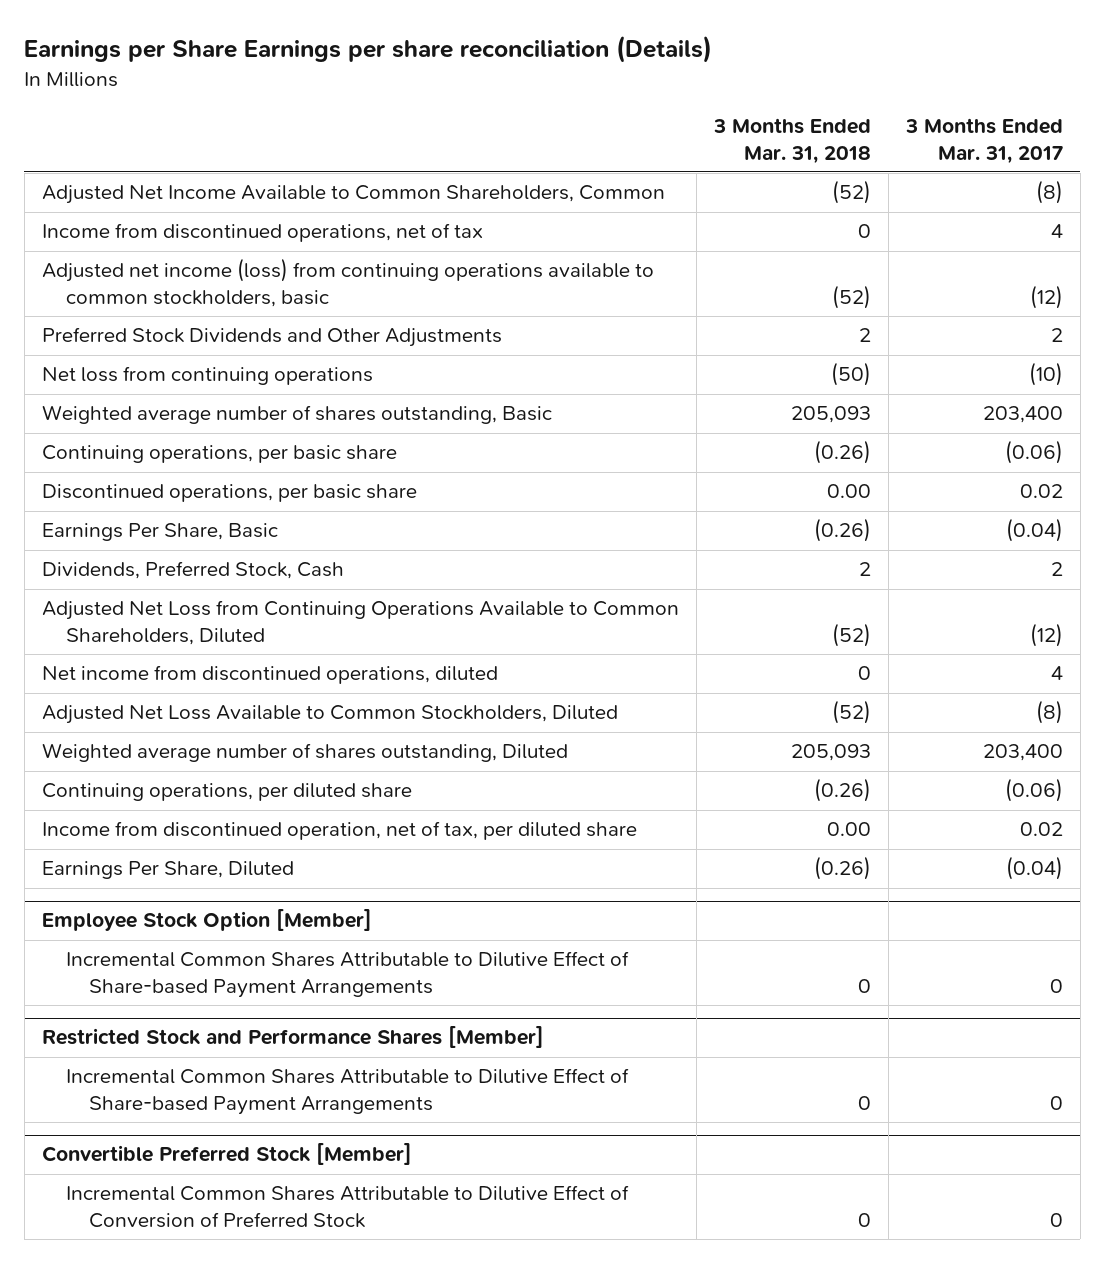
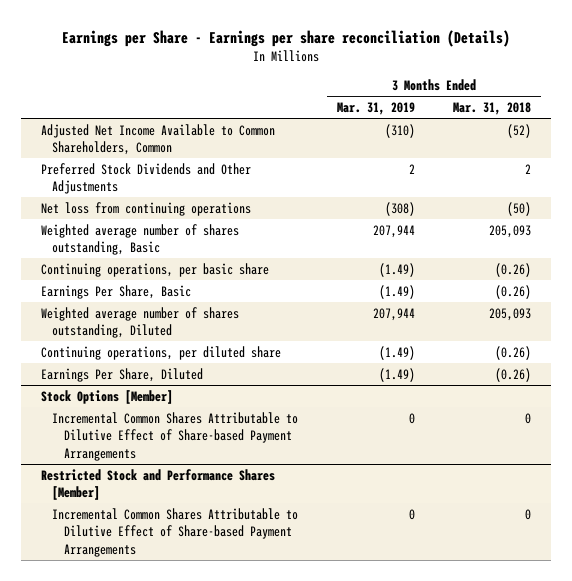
- Earnings per Share Earnings per share reconciliation (Details)
+ Earnings per Share - Earnings per share reconciliation (Details)
- | 3 Months Ended Mar. 31, 2018 | 3 Months Ended Mar. 31, 2017
+ | 3 Months Ended Mar. 31, 2019 | 3 Months Ended Mar. 31, 2018
- Income from discontinued operations, net of tax | 0 | 4
- Adjusted net income (loss) from continuing operations available to common stockholders, basic | (52) | (12)
- Discontinued operations, per basic share | 0.00 | 0.02
- Dividends, Preferred Stock, Cash | 2 | 2
- Adjusted Net Loss from Continuing Operations Available to Common Shareholders, Diluted | (52) | (12)
- Net income from discontinued operations, diluted | 0 | 4
- Adjusted Net Loss Available to Common Stockholders, Diluted | (52) | (8)
- Income from discontinued operation, net of tax, per diluted share | 0.00 | 0.02
- Employee Stock Option [Member]
+ Stock Options [Member]
- Convertible Preferred Stock [Member]
- Incremental Common Shares Attributable to Dilutive Effect of Conversion of Preferred Stock | 0 | 0

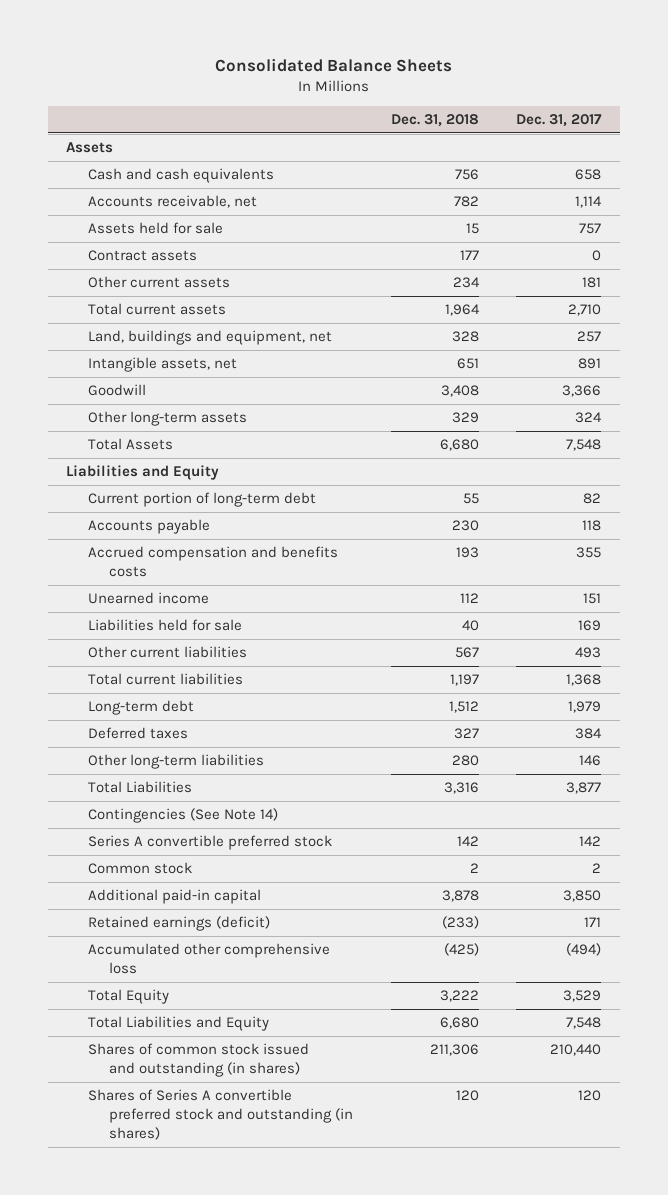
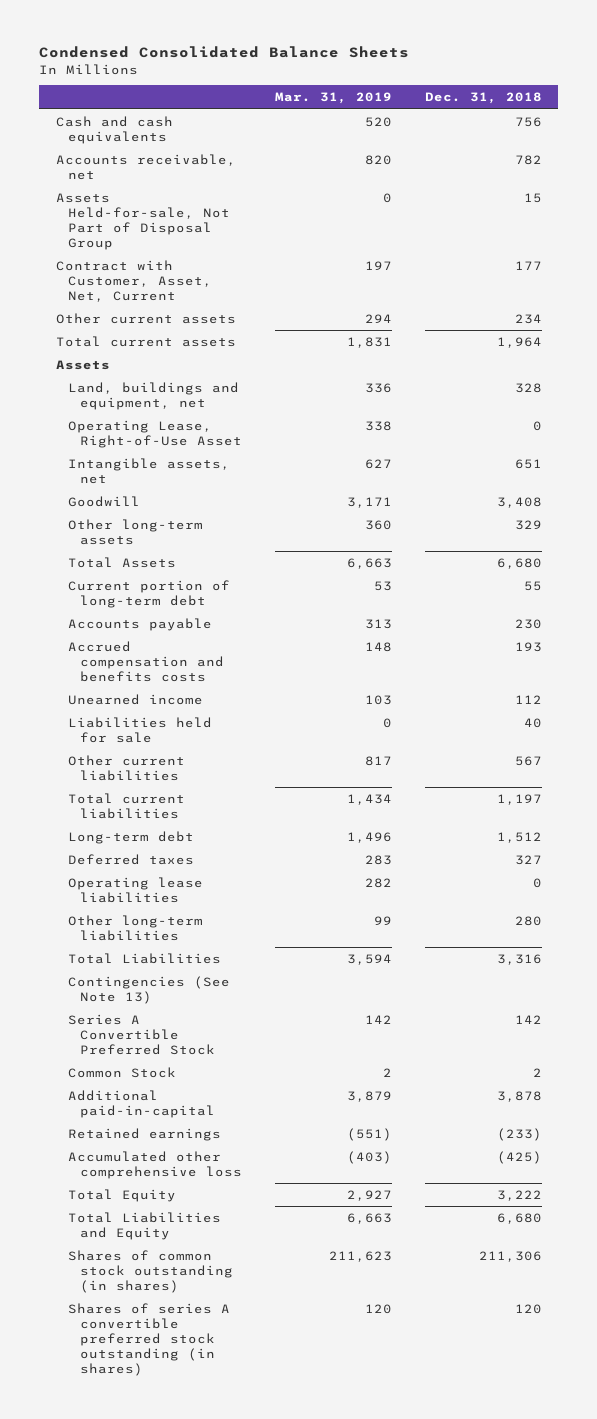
- Consolidated Balance Sheets
+ Condensed Consolidated Balance Sheets
- | Dec. 31, 2018 | Dec. 31, 2017
+ | Mar. 31, 2019 | Dec. 31, 2018
- Assets held for sale | 15 | 757
- Contract assets | 177 | 0
+ Assets Held-for-sale, Not Part of Disposal Group | 0 | 15
+ Contract with Customer, Asset, Net, Current | 197 | 177
moved down: Assets
+ Operating Lease, Right-of-Use Asset | 338 | 0
- Liabilities and Equity
+ Operating lease liabilities | 282 | 0
- Contingencies (See Note 14)
- Series A convertible preferred stock | 142 | 142
- Common stock | 2 | 2
- Additional paid-in capital | 3,878 | 3,850
- Retained earnings (deficit) | (233) | 171
+ Contingencies (See Note 13)
+ Series A Convertible Preferred Stock | 142 | 142
+ Common Stock | 2 | 2
+ Additional paid-in-capital | 3,879 | 3,878
+ Retained earnings | (551) | (233)
- Shares of common stock issued and outstanding (in shares) | 211,306 | 210,440
- Shares of Series A convertible preferred stock and outstanding (in shares) | 120 | 120
+ Shares of common stock outstanding (in shares) | 211,623 | 211,306
+ Shares of series A convertible preferred stock outstanding (in shares) | 120 | 120

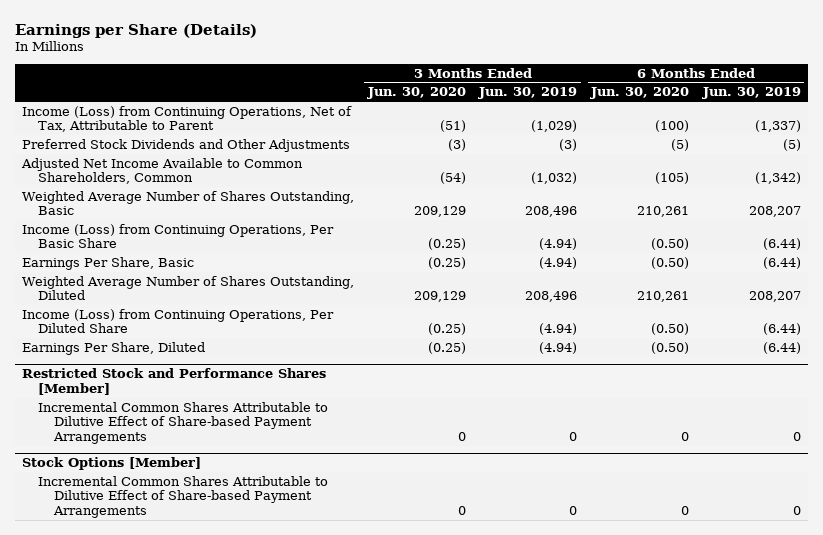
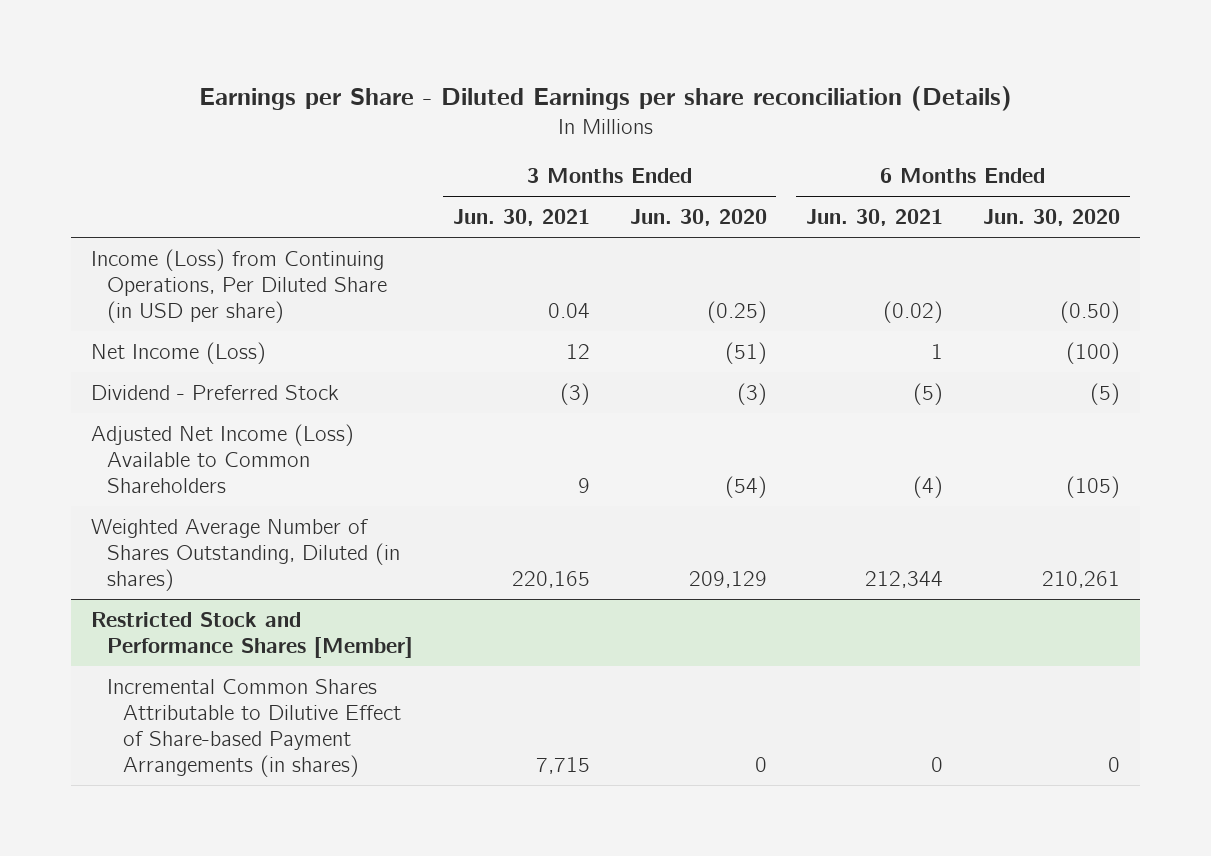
- Earnings per Share (Details)
+ Earnings per Share - Diluted Earnings per share reconciliation (Details)
- | 3 Months Ended Jun. 30, 2020 | 3 Months Ended Jun. 30, 2019 | 6 Months Ended Jun. 30, 2020 | 6 Months Ended Jun. 30, 2019
+ | 3 Months Ended Jun. 30, 2021 | 3 Months Ended Jun. 30, 2020 | 6 Months Ended Jun. 30, 2021 | 6 Months Ended Jun. 30, 2020
- Income (Loss) from Continuing Operations, Net of Tax, Attributable to Parent | (51) | (1,029) | (100) | (1,337)
- Preferred Stock Dividends and Other Adjustments | (3) | (3) | (5) | (5)
- Adjusted Net Income Available to Common Shareholders, Common | (54) | (1,032) | (105) | (1,342)
- Weighted Average Number of Shares Outstanding, Basic | 209,129 | 208,496 | 210,261 | 208,207
- Income (Loss) from Continuing Operations, Per Basic Share | (0.25) | (4.94) | (0.50) | (6.44)
- Earnings Per Share, Basic | (0.25) | (4.94) | (0.50) | (6.44)
- Weighted Average Number of Shares Outstanding, Diluted | 209,129 | 208,496 | 210,261 | 208,207
- Income (Loss) from Continuing Operations, Per Diluted Share | (0.25) | (4.94) | (0.50) | (6.44)
- Earnings Per Share, Diluted | (0.25) | (4.94) | (0.50) | (6.44)
+ Income (Loss) from Continuing Operations, Per Diluted Share (in USD per share) | 0.04 | (0.25) | (0.02) | (0.50)
+ Net Income (Loss) | 12 | (51) | 1 | (100)
+ Dividend - Preferred Stock | (3) | (3) | (5) | (5)
+ Adjusted Net Income (Loss) Available to Common Shareholders | 9 | (54) | (4) | (105)
+ Weighted Average Number of Shares Outstanding, Diluted (in shares) | 220,165 | 209,129 | 212,344 | 210,261
@ Restricted Stock and Performance Shares [Member]
- Incremental Common Shares Attributable to Dilutive Effect of Share-based Payment Arrangements | 0 | 0 | 0 | 0
- Stock Options [Member]
- Incremental Common Shares Attributable to Dilutive Effect of Share-based Payment Arrangements | 0 | 0 | 0 | 0
@ Restricted Stock and Performance Shares [Member]
+ Incremental Common Shares Attributable to Dilutive Effect of Share-based Payment Arrangements (in shares) | 7,715 | 0 | 0 | 0

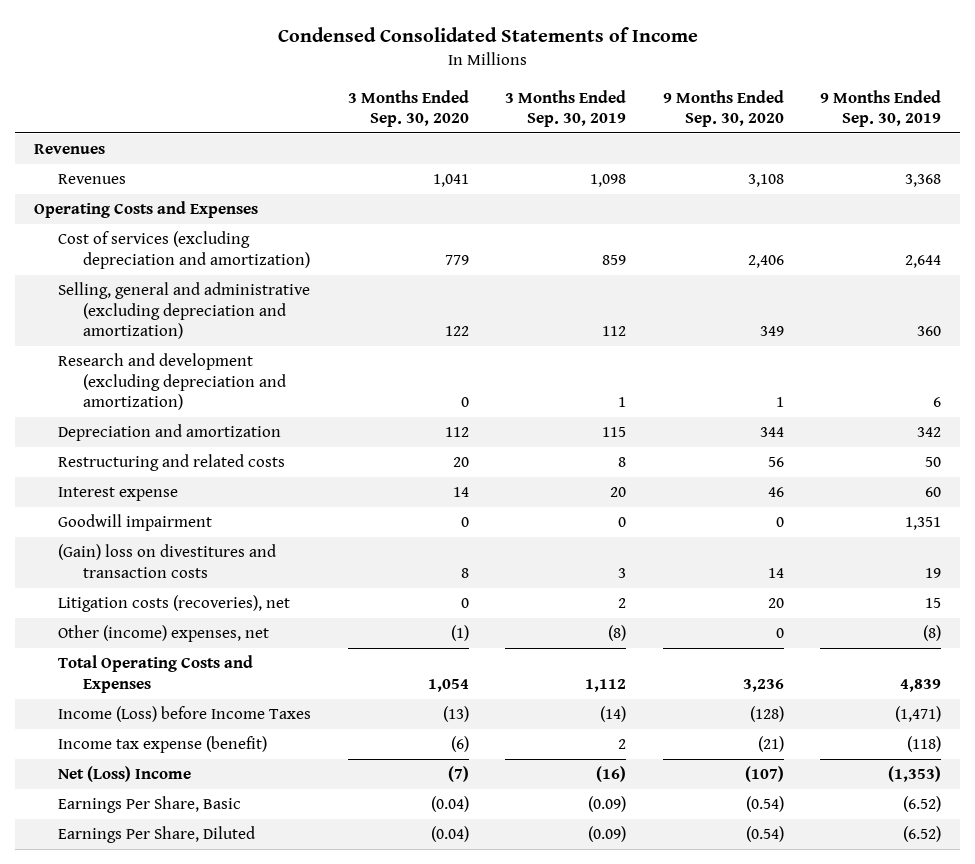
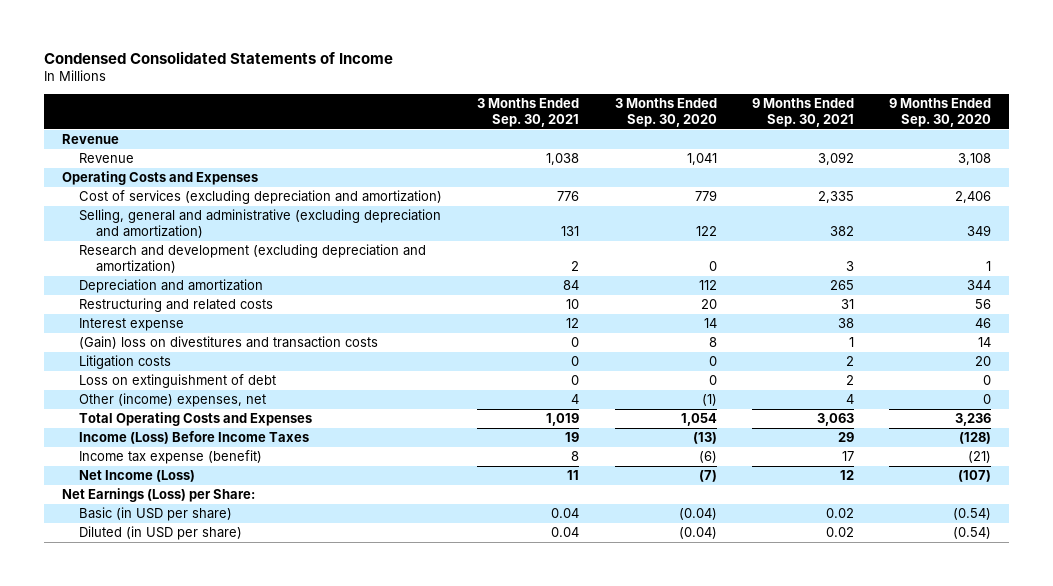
- | 3 Months Ended Sep. 30, 2020 | 3 Months Ended Sep. 30, 2019 | 9 Months Ended Sep. 30, 2020 | 9 Months Ended Sep. 30, 2019
+ | 3 Months Ended Sep. 30, 2021 | 3 Months Ended Sep. 30, 2020 | 9 Months Ended Sep. 30, 2021 | 9 Months Ended Sep. 30, 2020
- Revenues
- Revenues | 1,041 | 1,098 | 3,108 | 3,368
+ Revenue
+ Revenue | 1,038 | 1,041 | 3,092 | 3,108
- Goodwill impairment | 0 | 0 | 0 | 1,351
- Litigation costs (recoveries), net | 0 | 2 | 20 | 15
+ Litigation costs | 0 | 0 | 2 | 20
+ Loss on extinguishment of debt | 0 | 0 | 2 | 0
- Income (Loss) before Income Taxes | (13) | (14) | (128) | (1,471)
+ Income (Loss) Before Income Taxes | 19 | (13) | 29 | (128)
- Net (Loss) Income | (7) | (16) | (107) | (1,353)
- Earnings Per Share, Basic | (0.04) | (0.09) | (0.54) | (6.52)
- Earnings Per Share, Diluted | (0.04) | (0.09) | (0.54) | (6.52)
+ Net Income (Loss) | 11 | (7) | 12 | (107)
+ Net Earnings (Loss) per Share:
+ Basic (in USD per share) | 0.04 | (0.04) | 0.02 | (0.54)
+ Diluted (in USD per share) | 0.04 | (0.04) | 0.02 | (0.54)

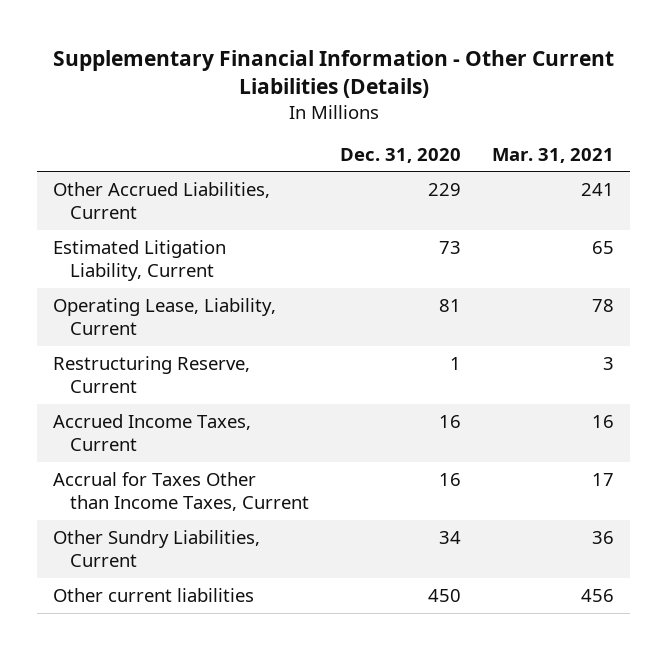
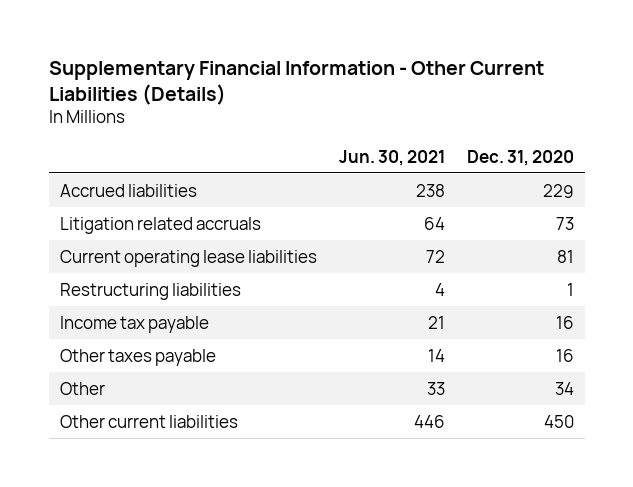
- | Dec. 31, 2020 | Mar. 31, 2021
+ | Jun. 30, 2021 | Dec. 31, 2020
- Other Accrued Liabilities, Current | 229 | 241
- Estimated Litigation Liability, Current | 73 | 65
- Operating Lease, Liability, Current | 81 | 78
- Restructuring Reserve, Current | 1 | 3
- Accrued Income Taxes, Current | 16 | 16
- Accrual for Taxes Other than Income Taxes, Current | 16 | 17
- Other Sundry Liabilities, Current | 34 | 36
+ Accrued liabilities | 238 | 229
+ Litigation related accruals | 64 | 73
+ Current operating lease liabilities | 72 | 81
+ Restructuring liabilities | 4 | 1
+ Income tax payable | 21 | 16
+ Other taxes payable | 14 | 16
+ Other | 33 | 34

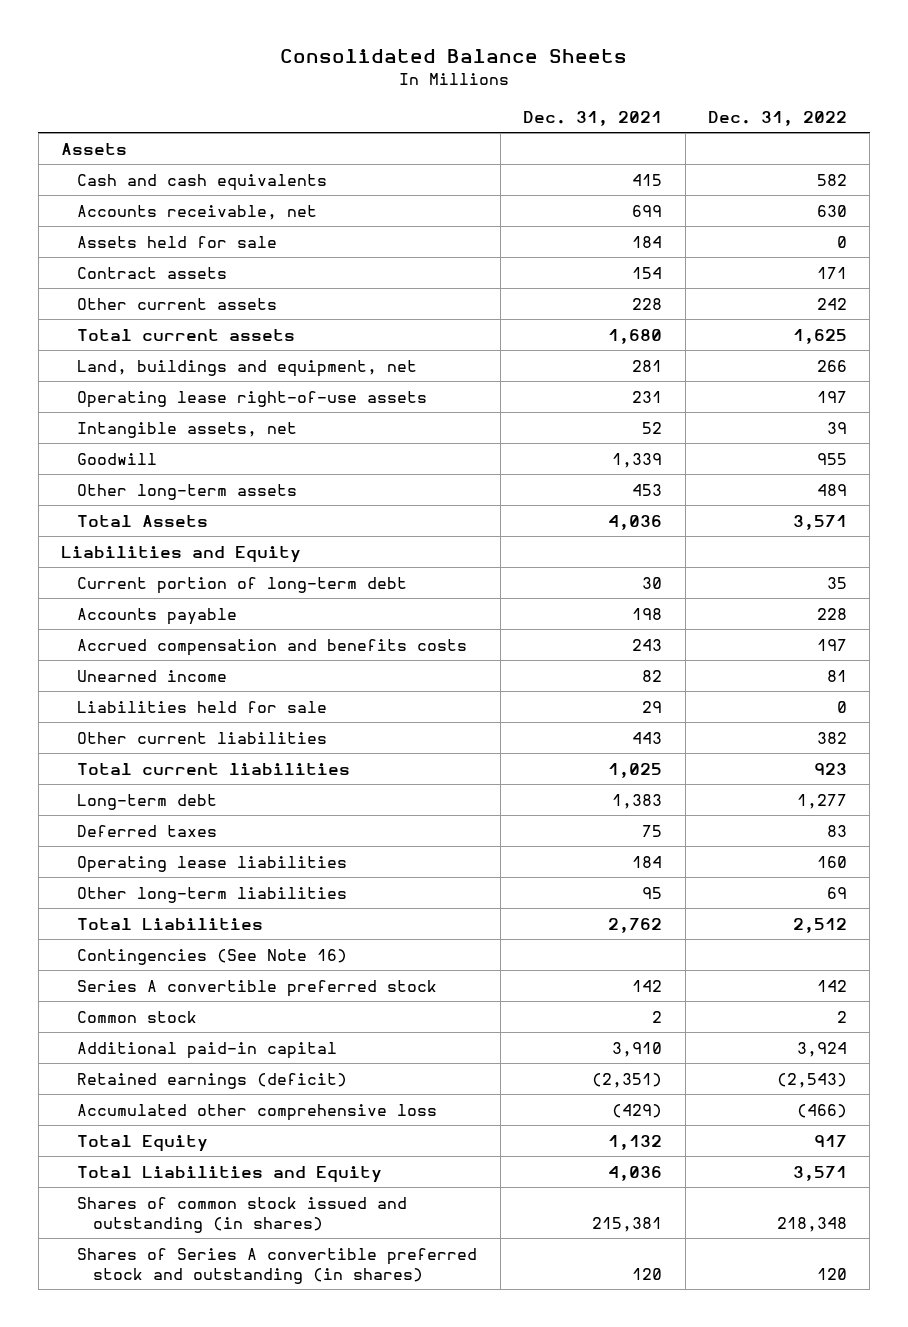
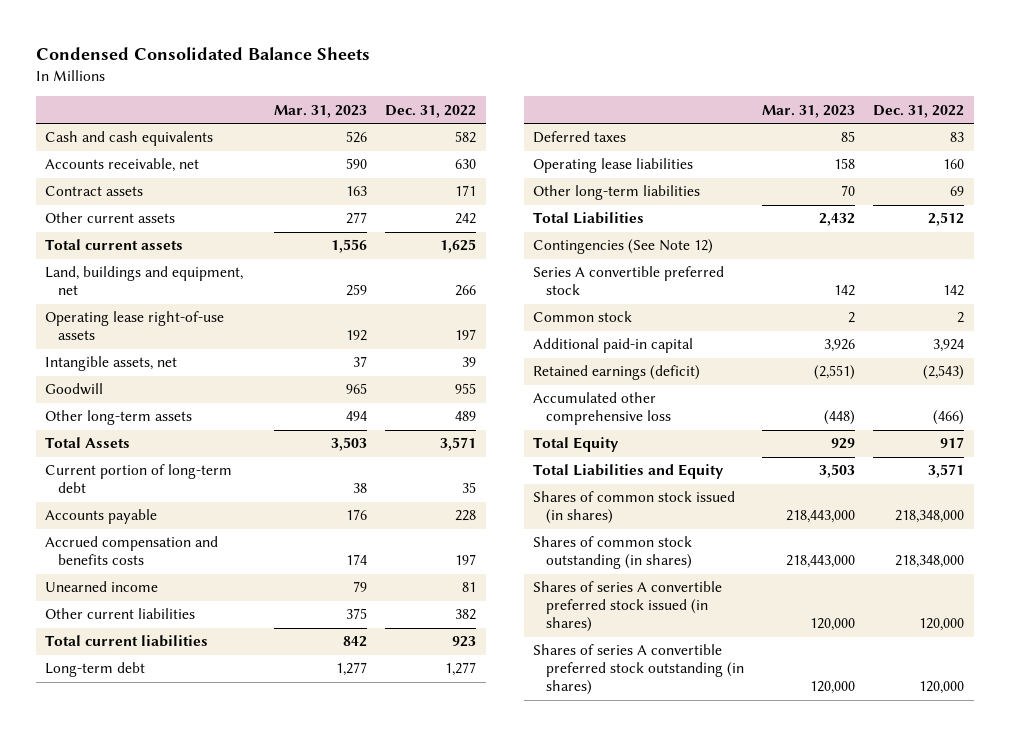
- Consolidated Balance Sheets
+ Condensed Consolidated Balance Sheets
- | Dec. 31, 2021 | Dec. 31, 2022
+ | Mar. 31, 2023 | Dec. 31, 2022
- Assets
- Assets held for sale | 184 | 0
- Liabilities and Equity
- Liabilities held for sale | 29 | 0
- Contingencies (See Note 16)
+ Contingencies (See Note 12)
- Shares of common stock issued and outstanding (in shares) | 215,381 | 218,348
- Shares of Series A convertible preferred stock and outstanding (in shares) | 120 | 120
+ Shares of common stock issued (in shares) | 218,443,000 | 218,348,000
+ Shares of common stock outstanding (in shares) | 218,443,000 | 218,348,000
+ Shares of series A convertible preferred stock issued (in shares) | 120,000 | 120,000
+ Shares of series A convertible preferred stock outstanding (in shares) | 120,000 | 120,000

